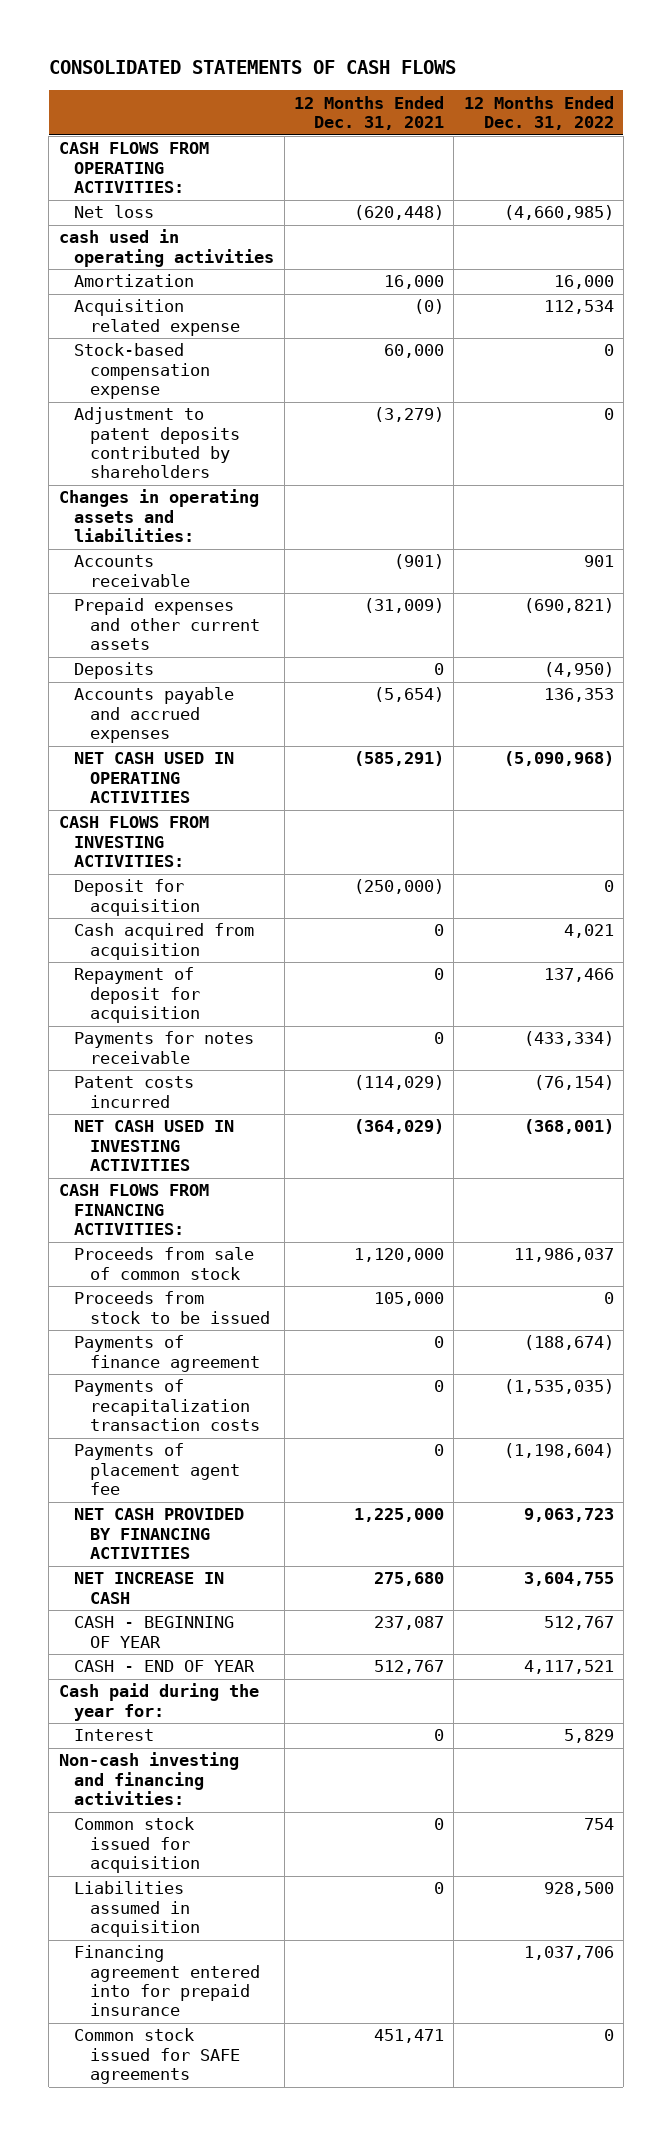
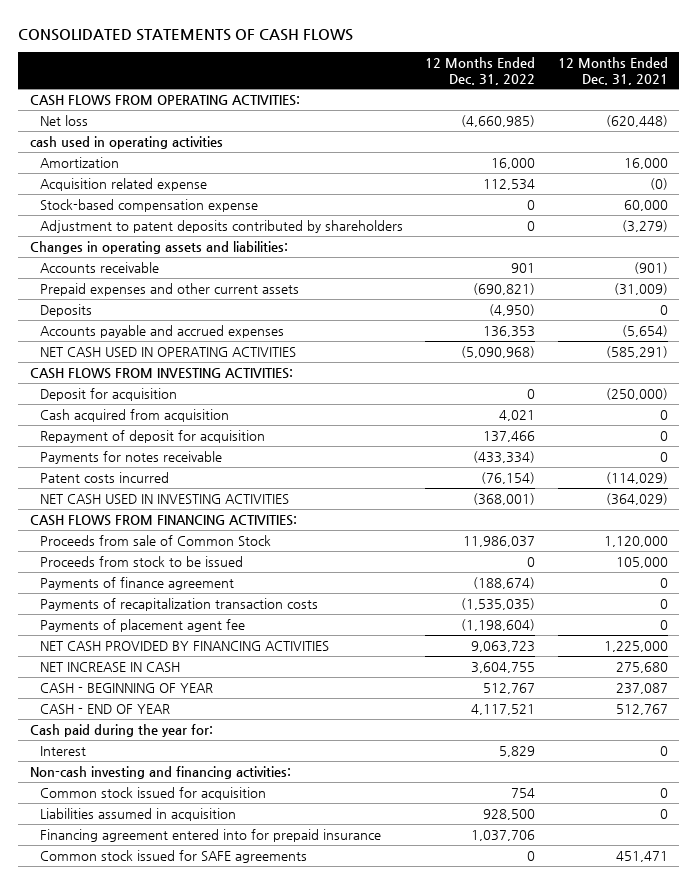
- | 12 Months Ended Dec. 31, 2021 | 12 Months Ended Dec. 31, 2022
+ | 12 Months Ended Dec. 31, 2022 | 12 Months Ended Dec. 31, 2021
- Proceeds from sale of common stock | 1,120,000 | 11,986,037
+ Proceeds from sale of Common Stock | 11,986,037 | 1,120,000

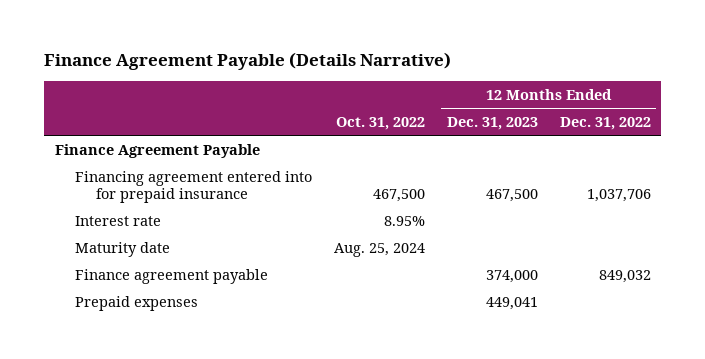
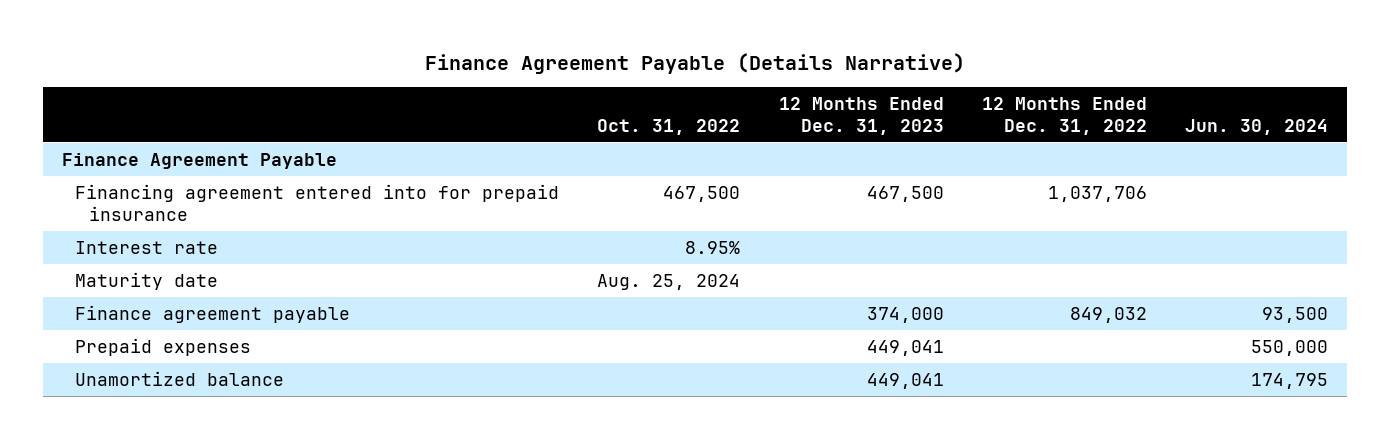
- | Oct. 31, 2022 | 12 Months Ended Dec. 31, 2023 | 12 Months Ended Dec. 31, 2022
+ | Oct. 31, 2022 | 12 Months Ended Dec. 31, 2023 | 12 Months Ended Dec. 31, 2022 | Jun. 30, 2024
+ Unamortized balance | | 449,041 | | 174,795

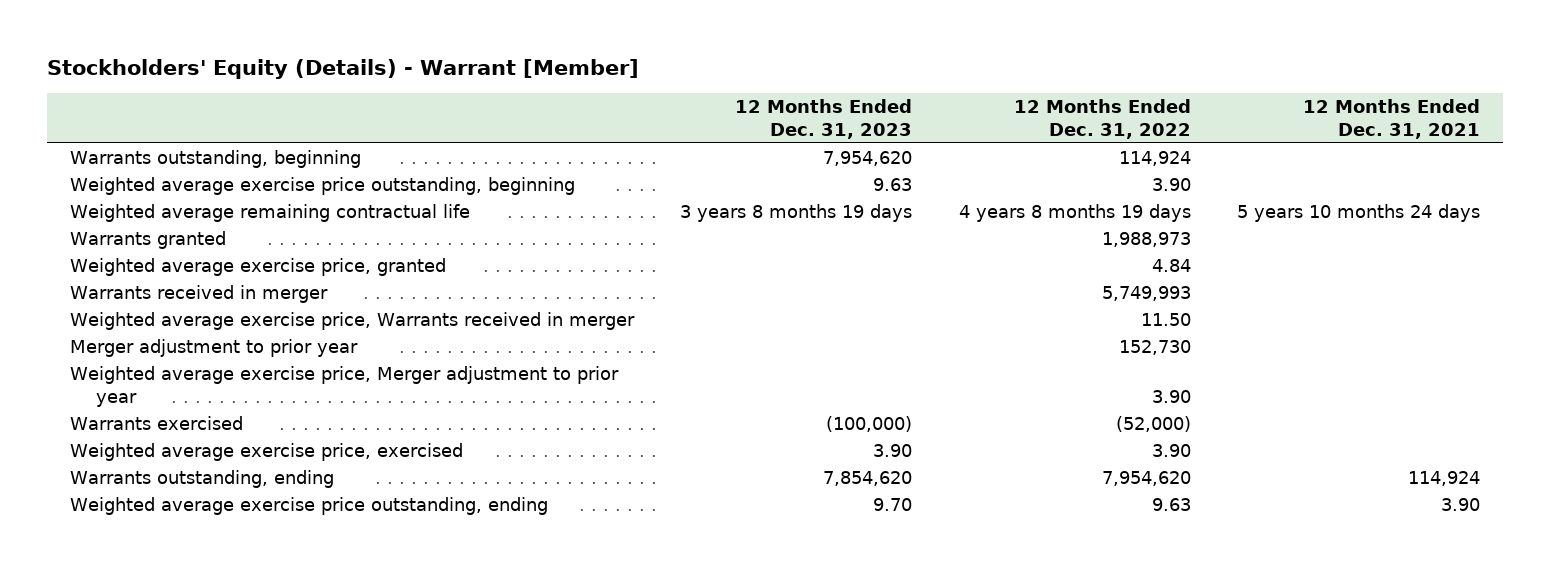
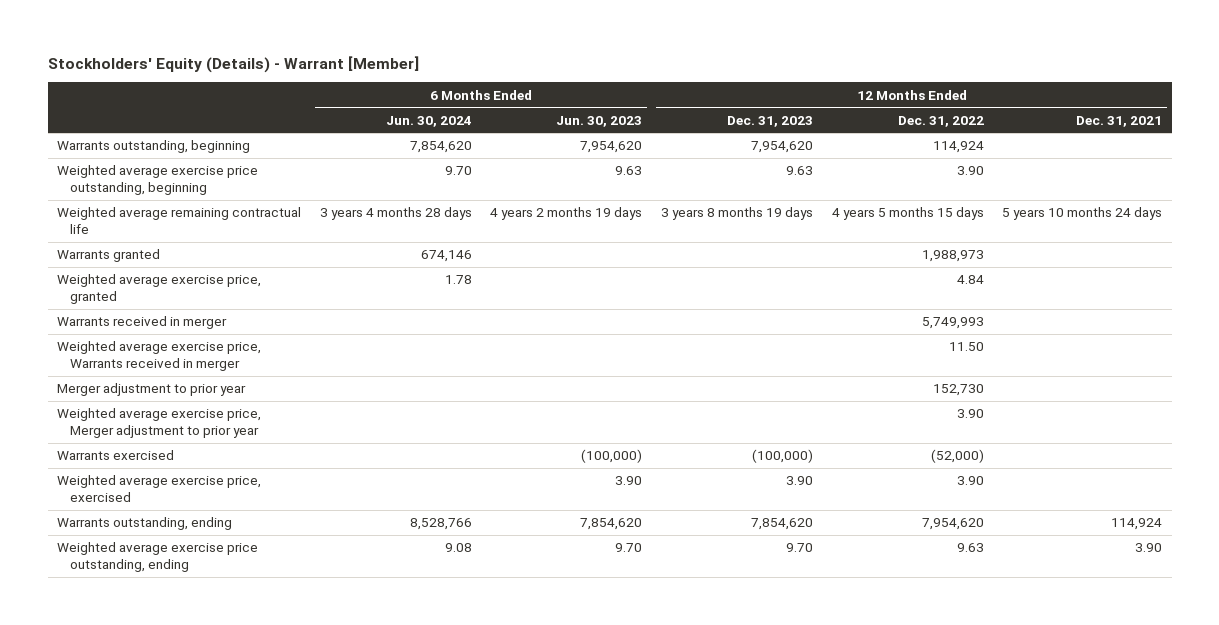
- | 12 Months Ended Dec. 31, 2023 | 12 Months Ended Dec. 31, 2022 | 12 Months Ended Dec. 31, 2021
+ | 6 Months Ended Jun. 30, 2024 | 6 Months Ended Jun. 30, 2023 | 12 Months Ended Dec. 31, 2023 | 12 Months Ended Dec. 31, 2022 | 12 Months Ended Dec. 31, 2021
- Weighted average remaining contractual life | 3 years 8 months 19 days | 4 years 8 months 19 days | 5 years 10 months 24 days
+ Weighted average remaining contractual life | 3 years 4 months 28 days | 4 years 2 months 19 days | 3 years 8 months 19 days | 4 years 5 months 15 days | 5 years 10 months 24 days

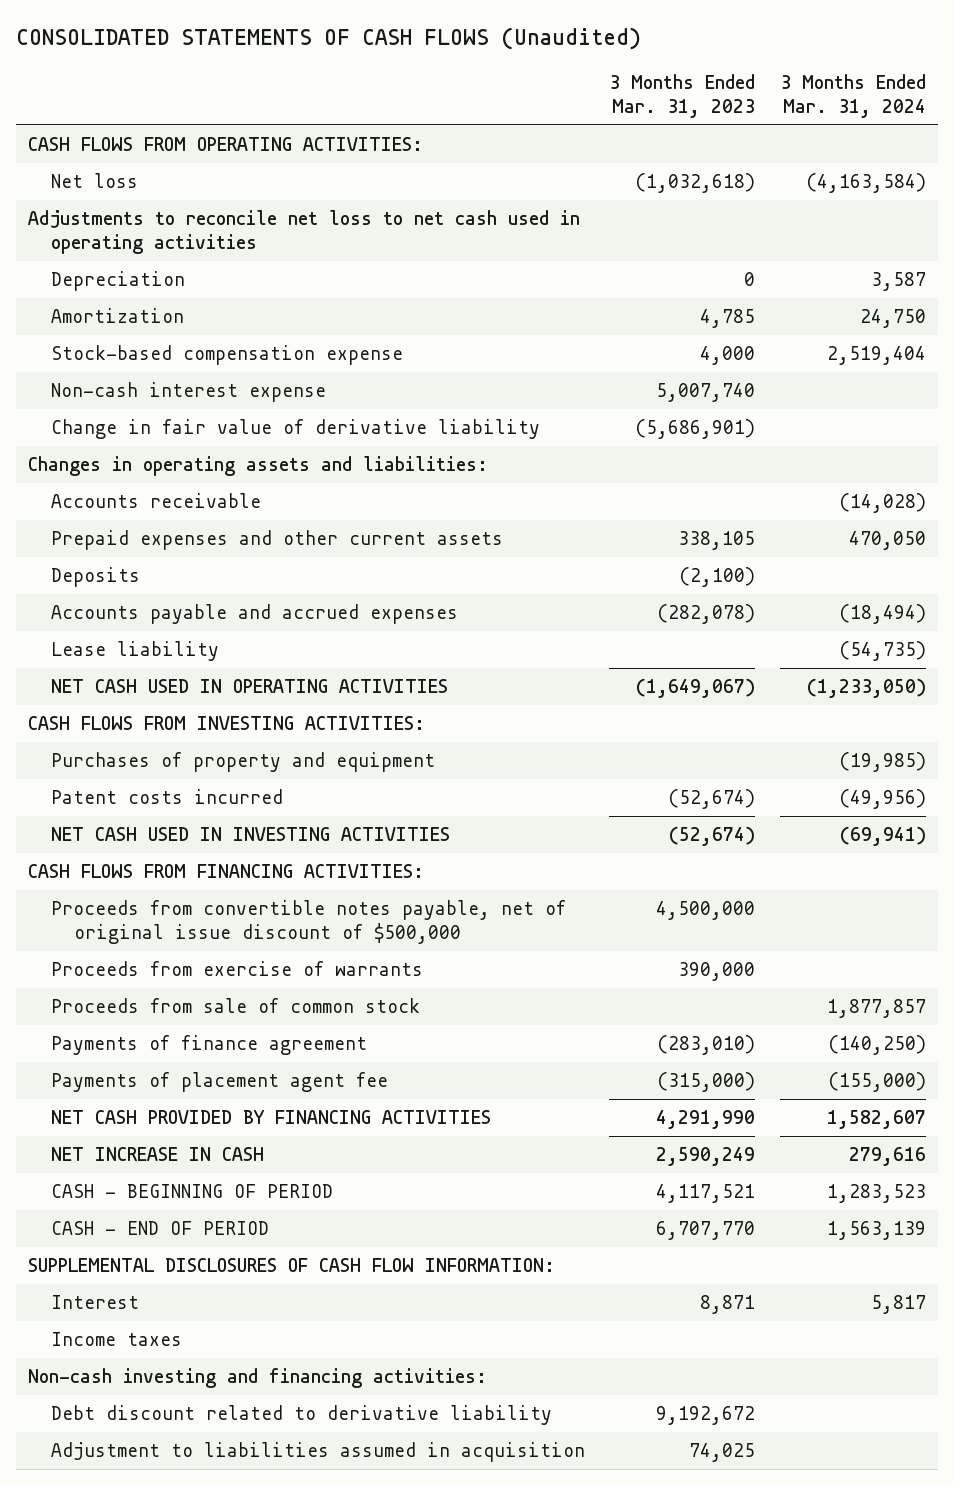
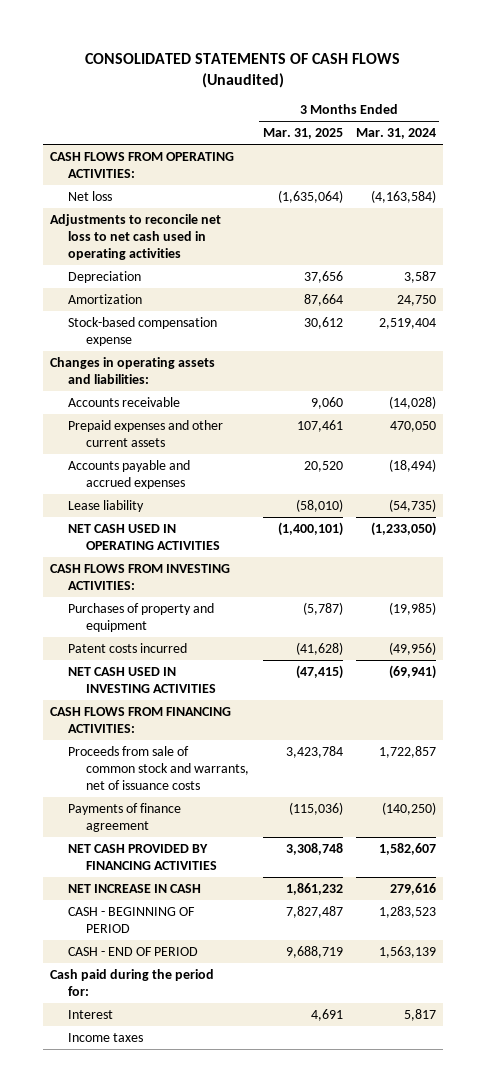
- | 3 Months Ended Mar. 31, 2023 | 3 Months Ended Mar. 31, 2024
+ | 3 Months Ended Mar. 31, 2025 | 3 Months Ended Mar. 31, 2024
- Non-cash interest expense | 5,007,740 |
- Change in fair value of derivative liability | (5,686,901) |
- Deposits | (2,100) |
- Proceeds from convertible notes payable, net of original issue discount of $500,000 | 4,500,000 |
- Proceeds from exercise of warrants | 390,000 |
- Proceeds from sale of common stock | | 1,877,857
+ Proceeds from sale of common stock and warrants, net of issuance costs | 3,423,784 | 1,722,857
- Payments of placement agent fee | (315,000) | (155,000)
- SUPPLEMENTAL DISCLOSURES OF CASH FLOW INFORMATION:
+ Cash paid during the period for:
- Non-cash investing and financing activities:
- Debt discount related to derivative liability | 9,192,672 |
- Adjustment to liabilities assumed in acquisition | 74,025 |

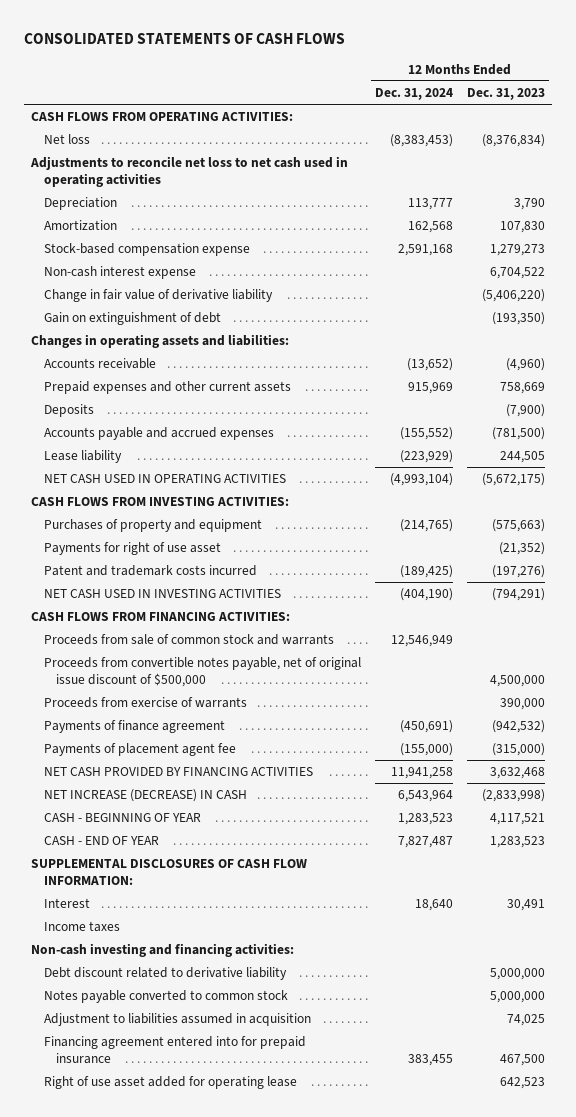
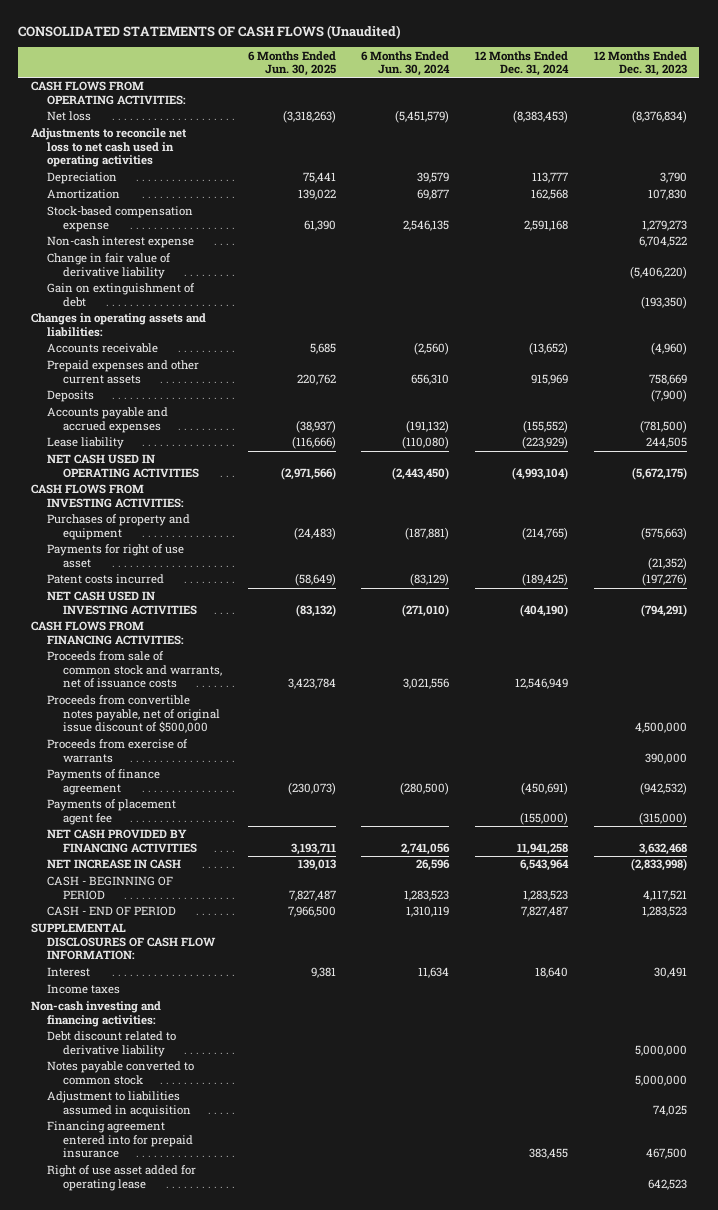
- CONSOLIDATED STATEMENTS OF CASH FLOWS
+ CONSOLIDATED STATEMENTS OF CASH FLOWS (Unaudited)
- | 12 Months Ended Dec. 31, 2024 | 12 Months Ended Dec. 31, 2023
+ | 6 Months Ended Jun. 30, 2025 | 6 Months Ended Jun. 30, 2024 | 12 Months Ended Dec. 31, 2024 | 12 Months Ended Dec. 31, 2023
- Patent and trademark costs incurred | (189,425) | (197,276)
+ Patent costs incurred | (58,649) | (83,129) | (189,425) | (197,276)
- Proceeds from sale of common stock and warrants | 12,546,949 |
+ Proceeds from sale of common stock and warrants, net of issuance costs | 3,423,784 | 3,021,556 | 12,546,949 |
- NET INCREASE (DECREASE) IN CASH | 6,543,964 | (2,833,998)
- CASH - BEGINNING OF YEAR | 1,283,523 | 4,117,521
- CASH - END OF YEAR | 7,827,487 | 1,283,523
+ NET INCREASE IN CASH | 139,013 | 26,596 | 6,543,964 | (2,833,998)
+ CASH - BEGINNING OF PERIOD | 7,827,487 | 1,283,523 | 1,283,523 | 4,117,521
+ CASH - END OF PERIOD | 7,966,500 | 1,310,119 | 7,827,487 | 1,283,523

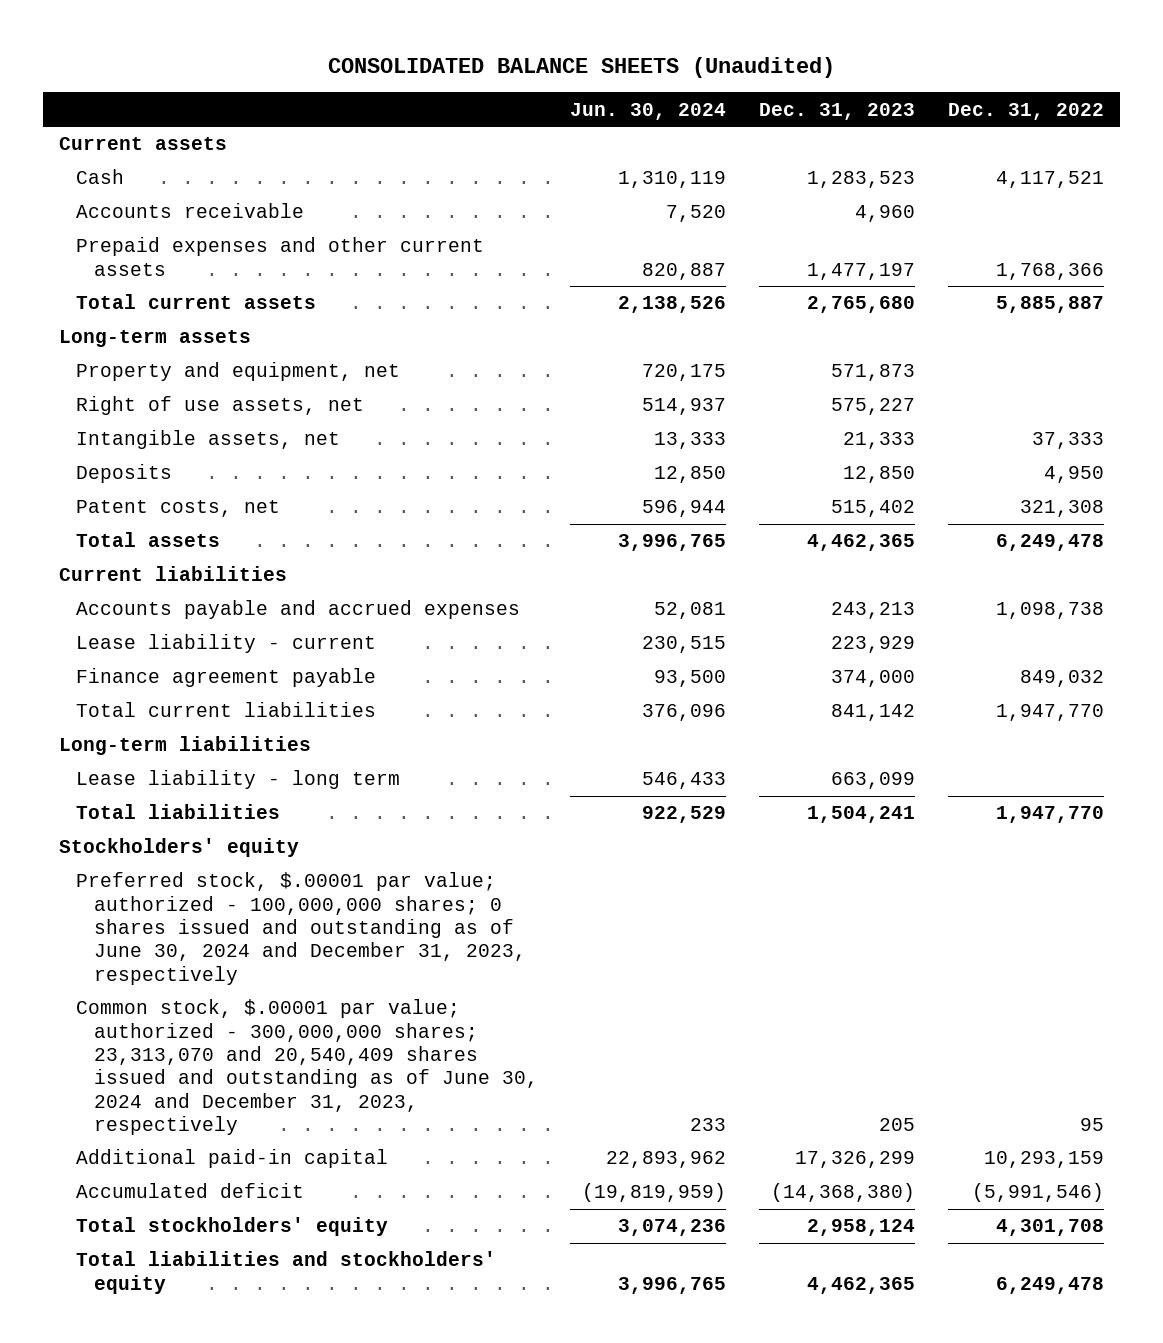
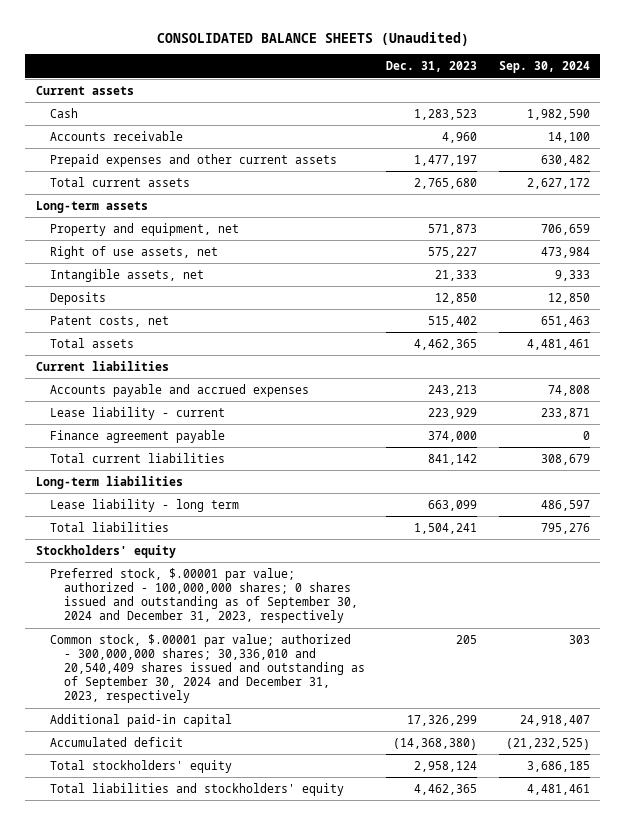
- | Jun. 30, 2024 | Dec. 31, 2023 | Dec. 31, 2022
+ | Dec. 31, 2023 | Sep. 30, 2024
- Preferred stock, $.00001 par value; authorized - 100,000,000 shares; 0 shares issued and outstanding as of June 30, 2024 and December 31, 2023, respectively
- Common stock, $.00001 par value; authorized - 300,000,000 shares; 23,313,070 and 20,540,409 shares issued and outstanding as of June 30, 2024 and December 31, 2023, respectively | 233 | 205 | 95
+ Preferred stock, $.00001 par value; authorized - 100,000,000 shares; 0 shares issued and outstanding as of September 30, 2024 and December 31, 2023, respectively
+ Common stock, $.00001 par value; authorized - 300,000,000 shares; 30,336,010 and 20,540,409 shares issued and outstanding as of September 30, 2024 and December 31, 2023, respectively | 205 | 303

